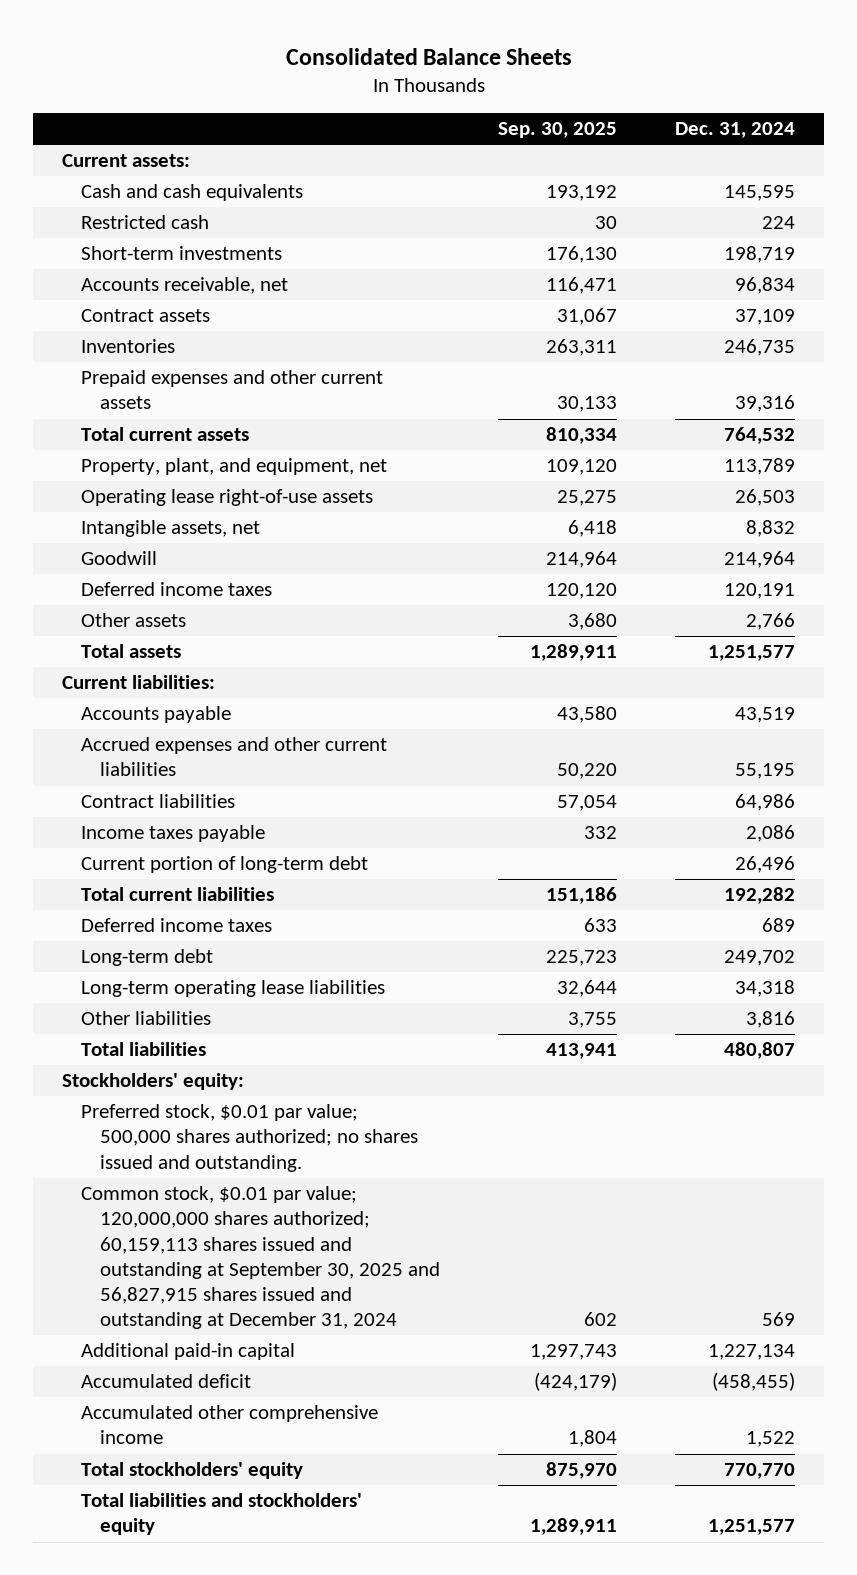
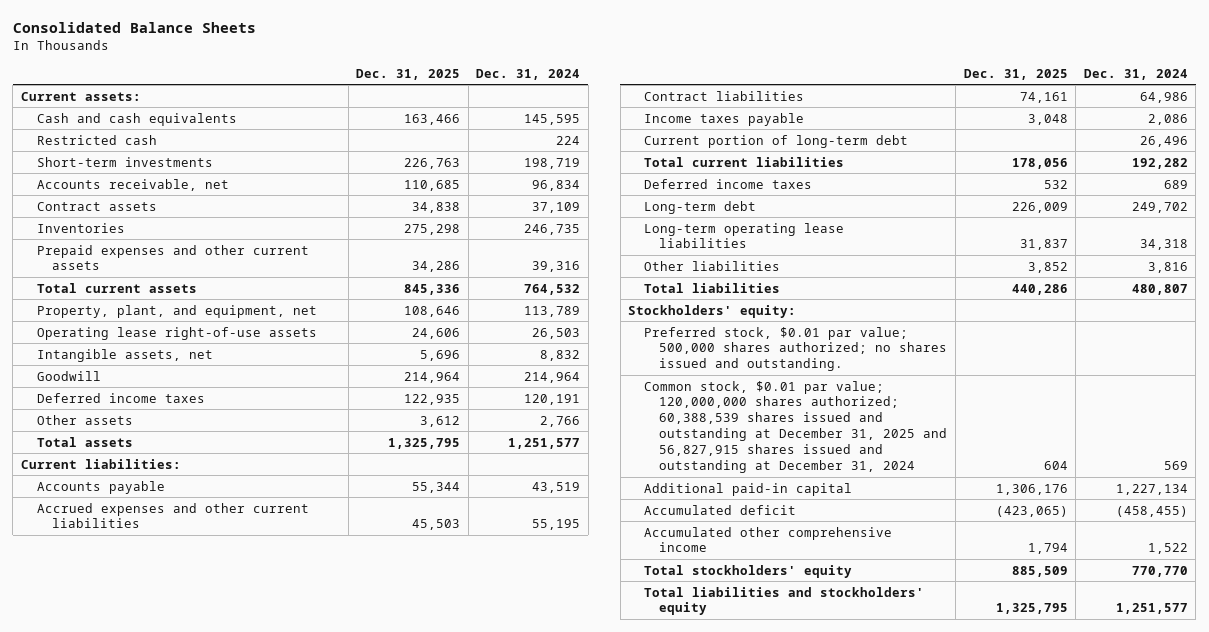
- | Sep. 30, 2025 | Dec. 31, 2024
+ | Dec. 31, 2025 | Dec. 31, 2024
- Common stock, $0.01 par value; 120,000,000 shares authorized; 60,159,113 shares issued and outstanding at September 30, 2025 and 56,827,915 shares issued and outstanding at December 31, 2024 | 602 | 569
+ Common stock, $0.01 par value; 120,000,000 shares authorized; 60,388,539 shares issued and outstanding at December 31, 2025 and 56,827,915 shares issued and outstanding at December 31, 2024 | 604 | 569

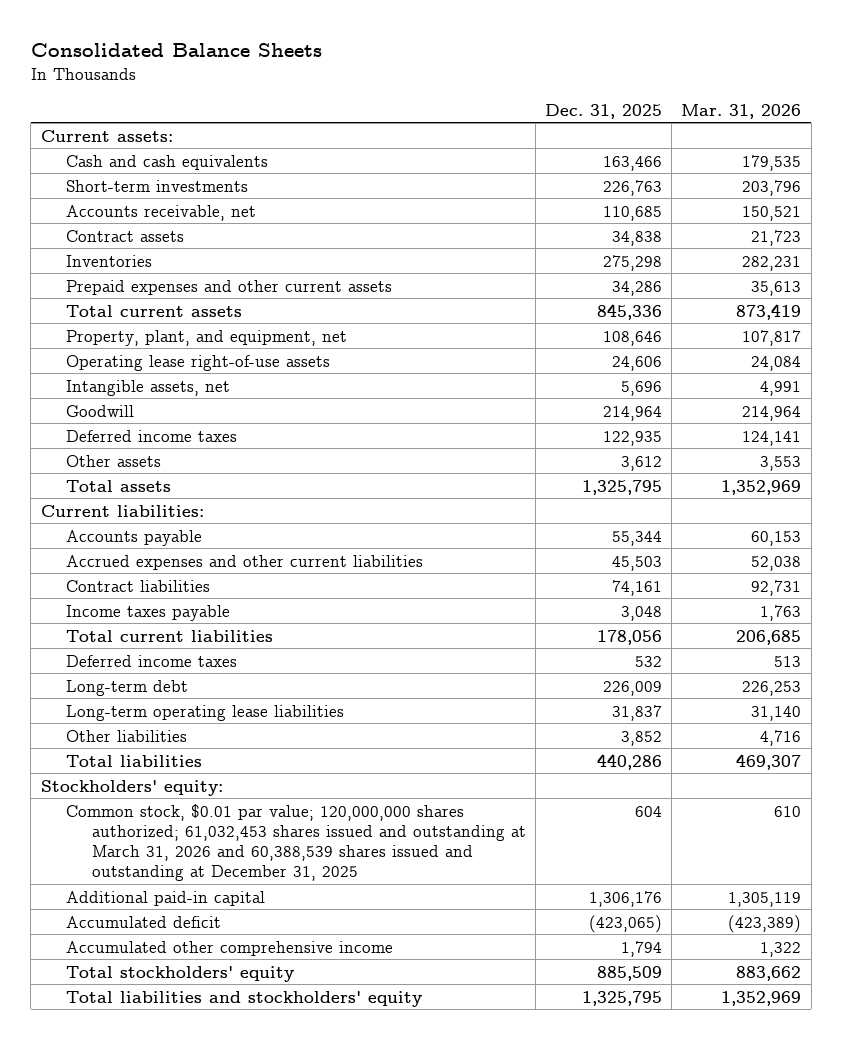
- | Dec. 31, 2025 | Dec. 31, 2024
+ | Dec. 31, 2025 | Mar. 31, 2026
- Restricted cash | | 224
- Current portion of long-term debt | | 26,496
- Preferred stock, $0.01 par value; 500,000 shares authorized; no shares issued and outstanding.
- Common stock, $0.01 par value; 120,000,000 shares authorized; 60,388,539 shares issued and outstanding at December 31, 2025 and 56,827,915 shares issued and outstanding at December 31, 2024 | 604 | 569
+ Common stock, $0.01 par value; 120,000,000 shares authorized; 61,032,453 shares issued and outstanding at March 31, 2026 and 60,388,539 shares issued and outstanding at December 31, 2025 | 604 | 610

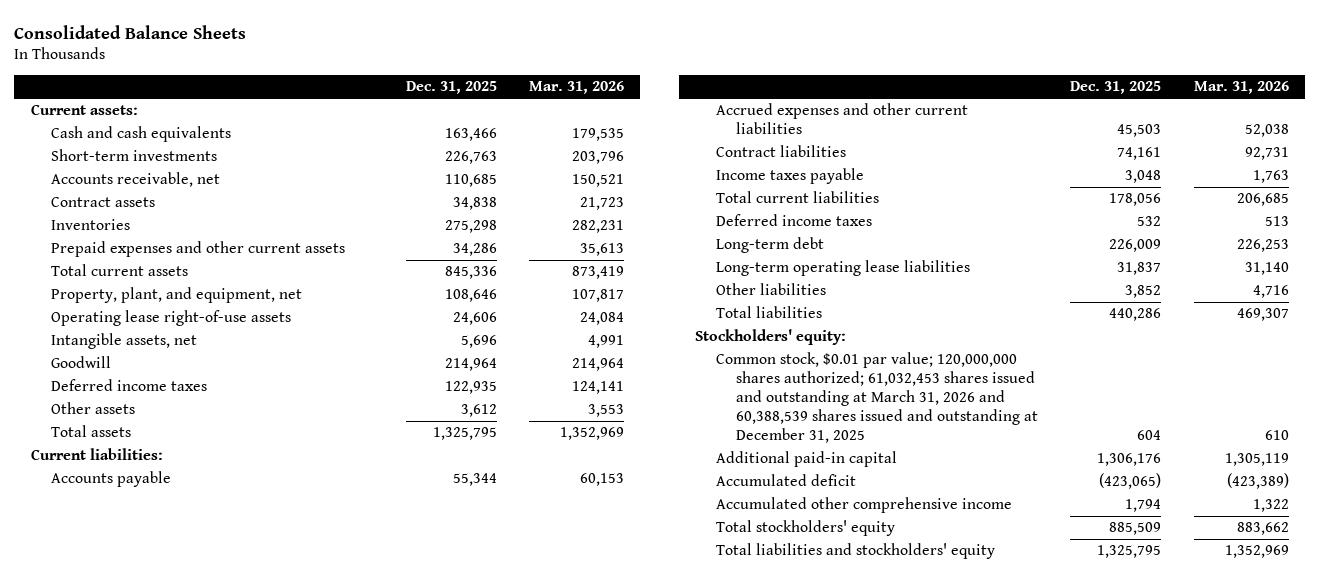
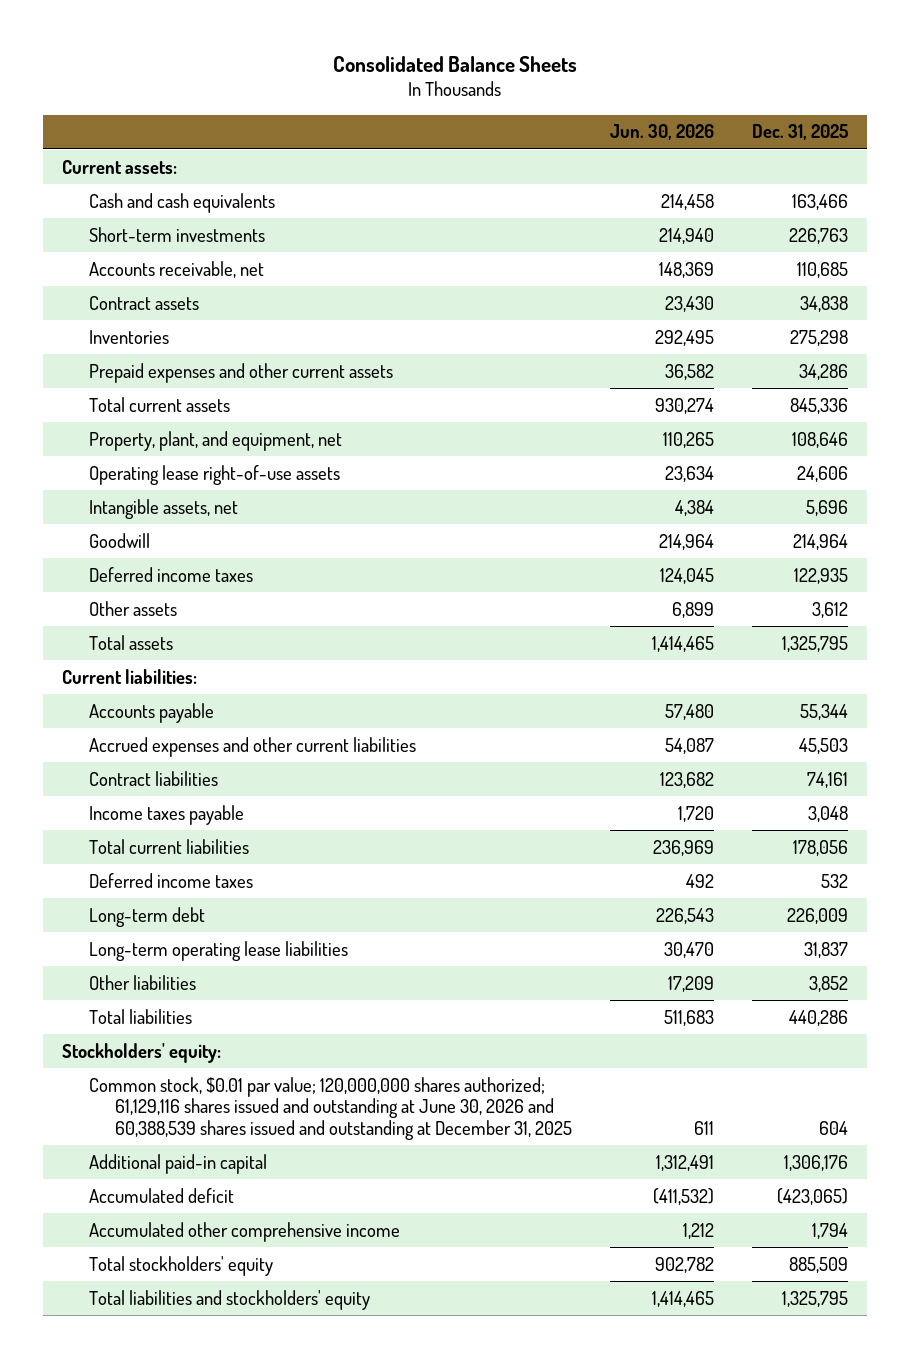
- | Dec. 31, 2025 | Mar. 31, 2026
+ | Jun. 30, 2026 | Dec. 31, 2025
- Common stock, $0.01 par value; 120,000,000 shares authorized; 61,032,453 shares issued and outstanding at March 31, 2026 and 60,388,539 shares issued and outstanding at December 31, 2025 | 604 | 610
+ Common stock, $0.01 par value; 120,000,000 shares authorized; 61,129,116 shares issued and outstanding at June 30, 2026 and 60,388,539 shares issued and outstanding at December 31, 2025 | 611 | 604

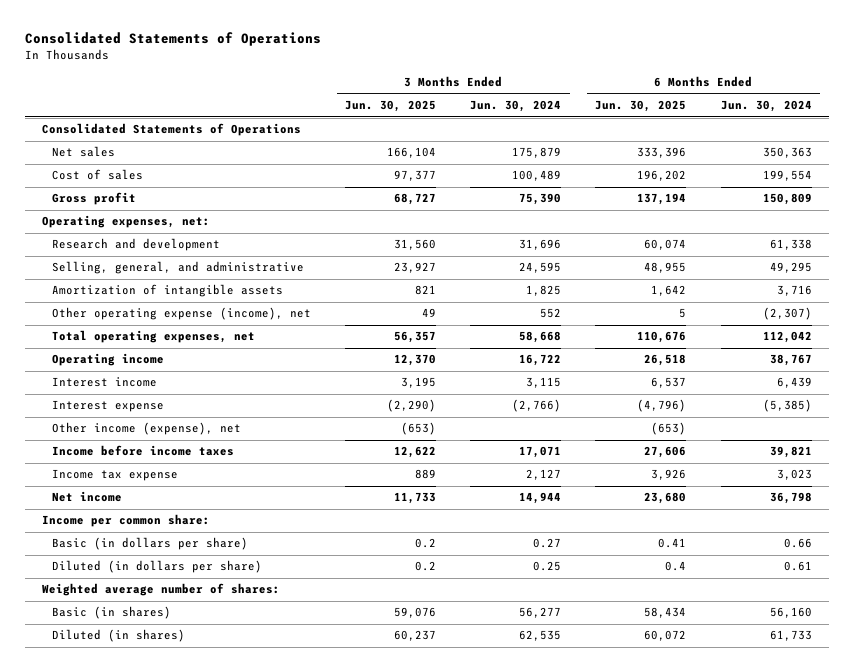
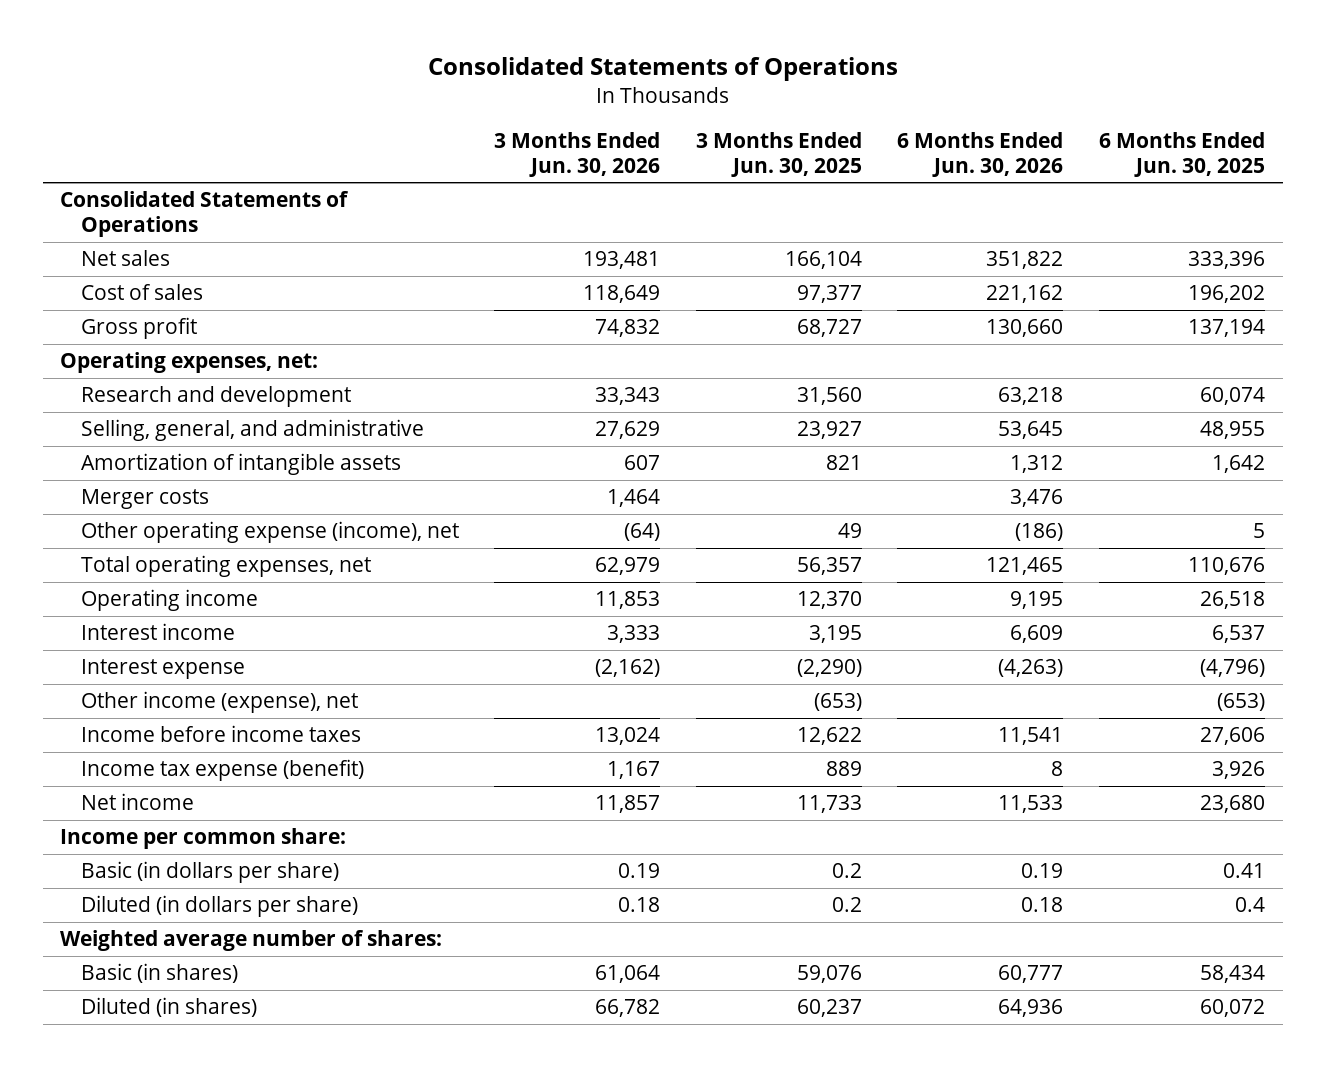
- | 3 Months Ended Jun. 30, 2025 | 3 Months Ended Jun. 30, 2024 | 6 Months Ended Jun. 30, 2025 | 6 Months Ended Jun. 30, 2024
+ | 3 Months Ended Jun. 30, 2026 | 3 Months Ended Jun. 30, 2025 | 6 Months Ended Jun. 30, 2026 | 6 Months Ended Jun. 30, 2025
+ Merger costs | 1,464 | | 3,476 |
- Income tax expense | 889 | 2,127 | 3,926 | 3,023
+ Income tax expense (benefit) | 1,167 | 889 | 8 | 3,926

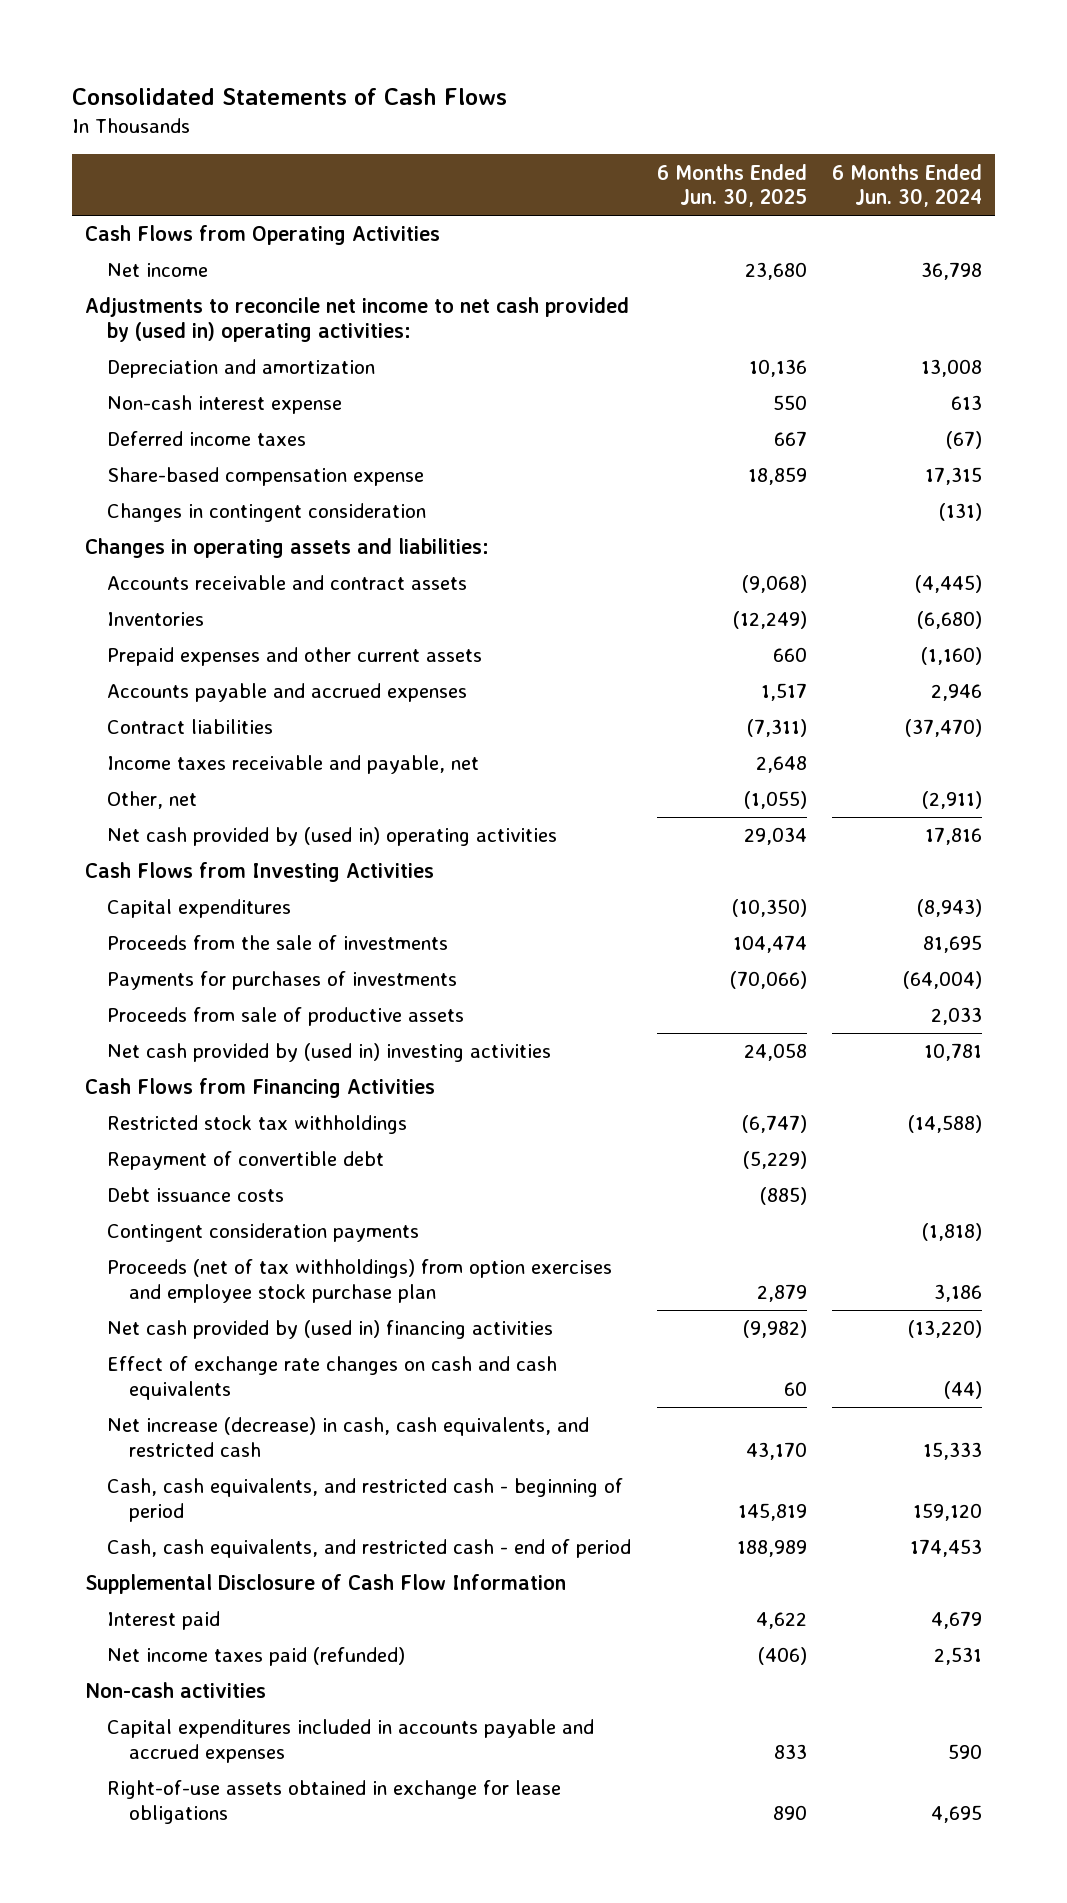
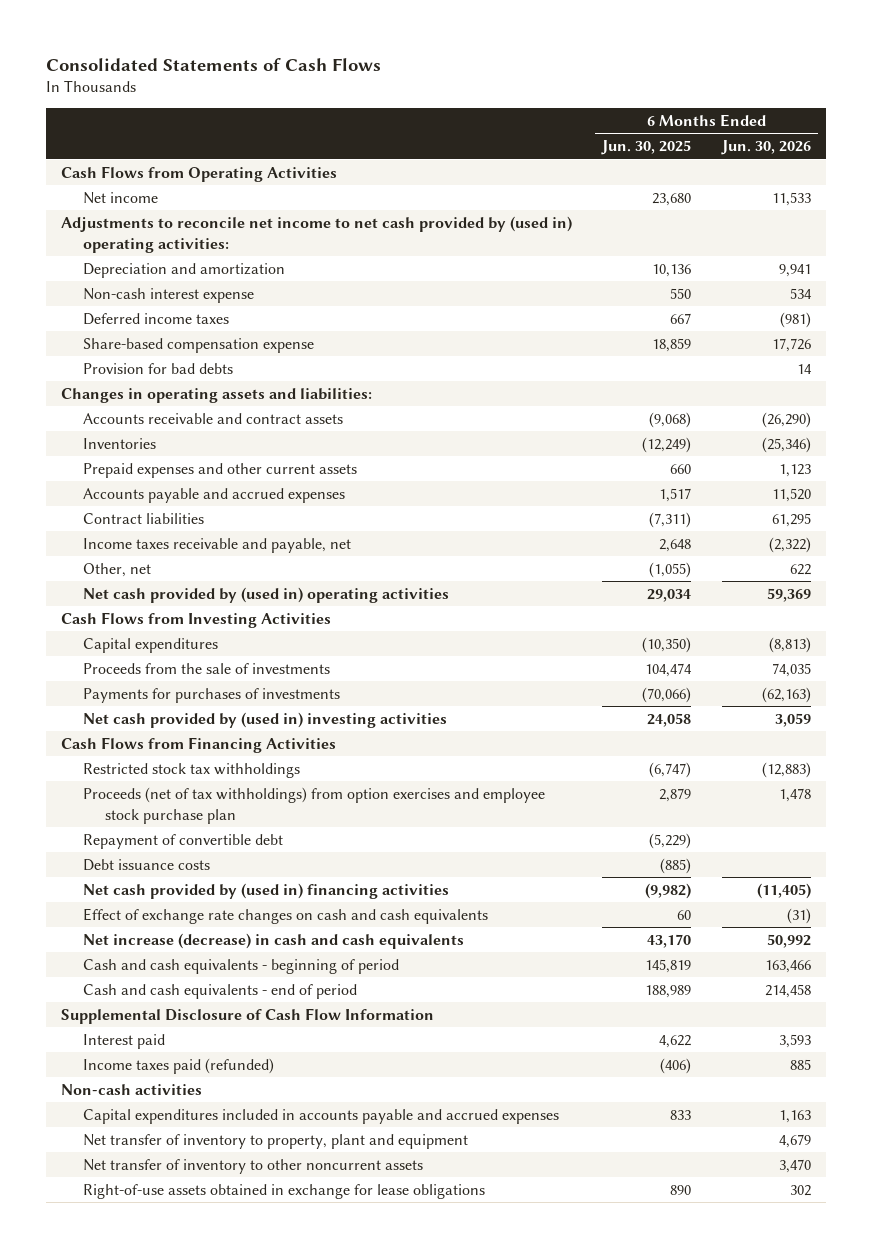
- | 6 Months Ended Jun. 30, 2025 | 6 Months Ended Jun. 30, 2024
+ | 6 Months Ended Jun. 30, 2025 | 6 Months Ended Jun. 30, 2026
- Changes in contingent consideration | | (131)
+ Provision for bad debts | | 14
- Proceeds from sale of productive assets | | 2,033
moved up: Proceeds (net of tax withholdings) from option exercises and employee stock purchase plan | 2,879 | 1,478
- Contingent consideration payments | | (1,818)
- Net increase (decrease) in cash, cash equivalents, and restricted cash | 43,170 | 15,333
- Cash, cash equivalents, and restricted cash - beginning of period | 145,819 | 159,120
- Cash, cash equivalents, and restricted cash - end of period | 188,989 | 174,453
+ Net increase (decrease) in cash and cash equivalents | 43,170 | 50,992
+ Cash and cash equivalents - beginning of period | 145,819 | 163,466
+ Cash and cash equivalents - end of period | 188,989 | 214,458
- Net income taxes paid (refunded) | (406) | 2,531
+ Income taxes paid (refunded) | (406) | 885
+ Net transfer of inventory to property, plant and equipment | | 4,679
+ Net transfer of inventory to other noncurrent assets | | 3,470

